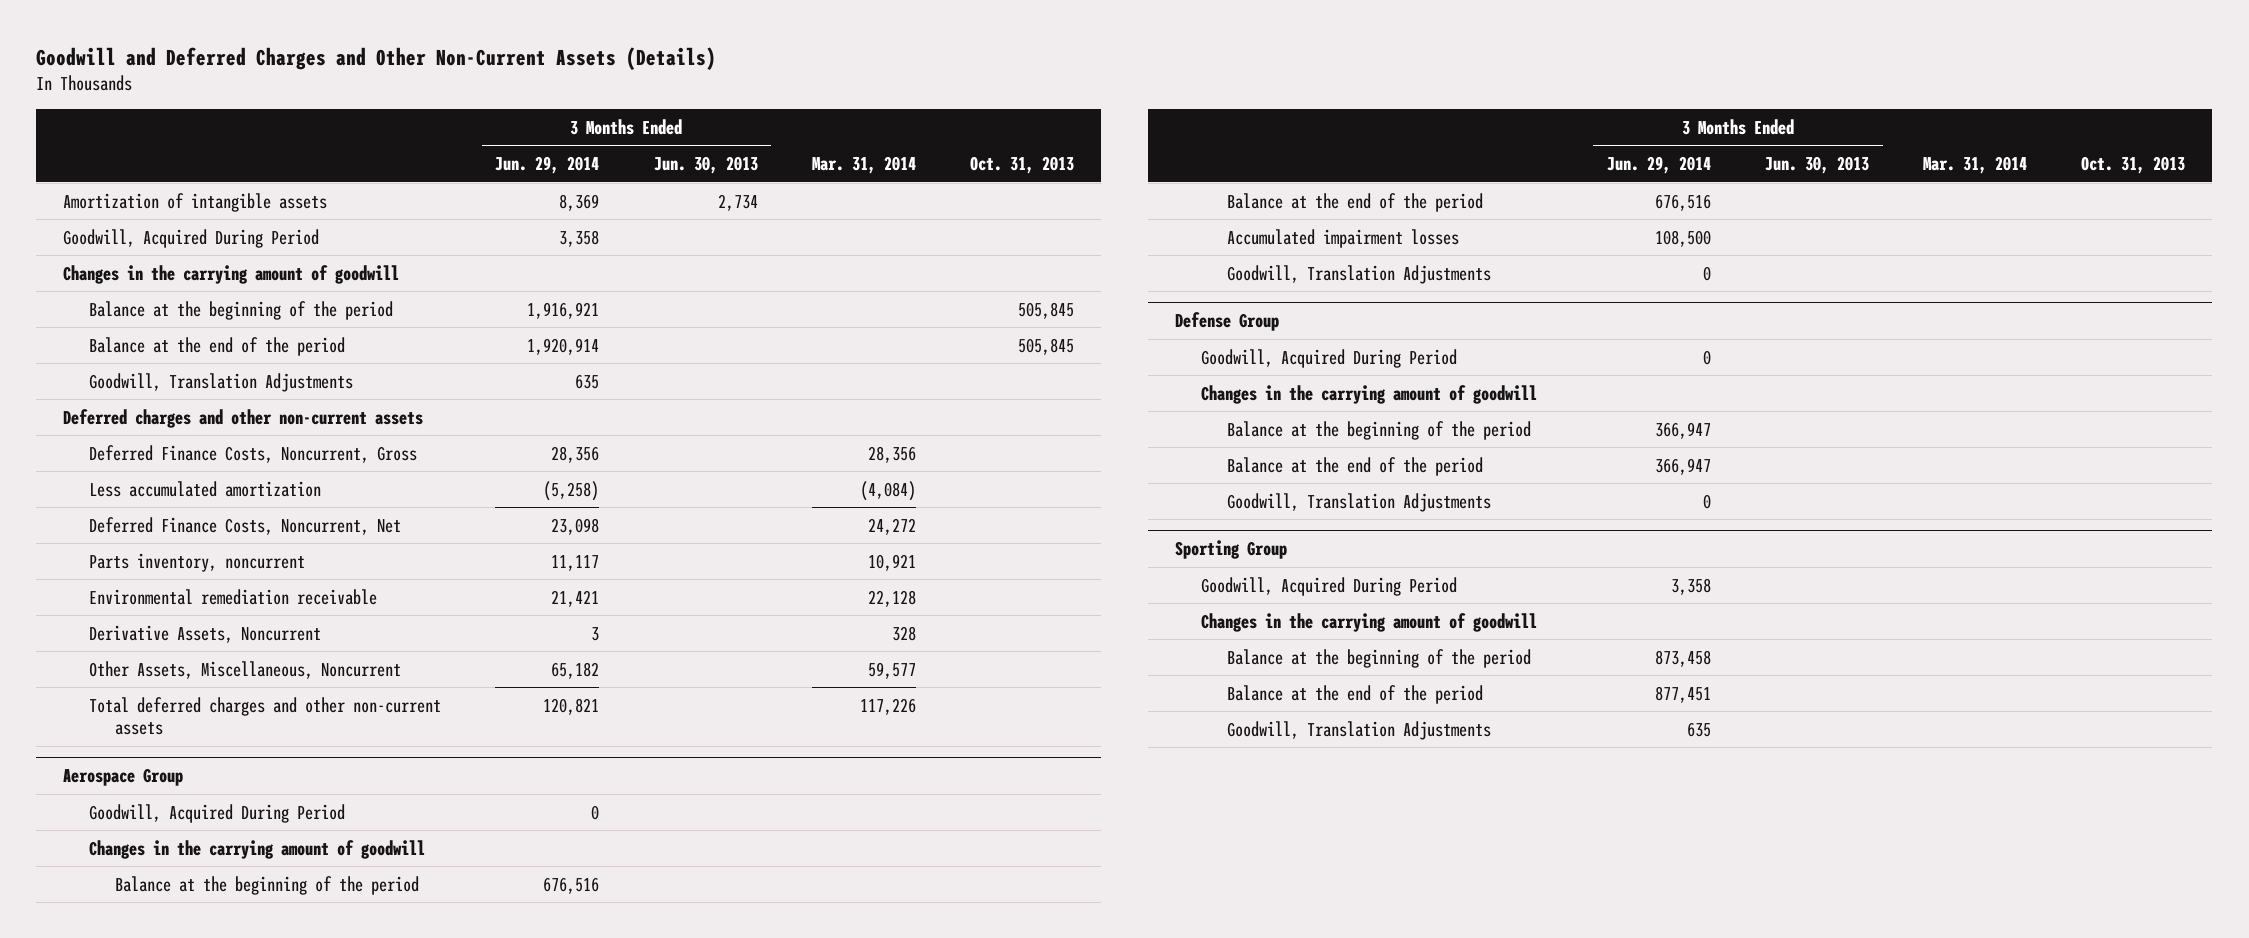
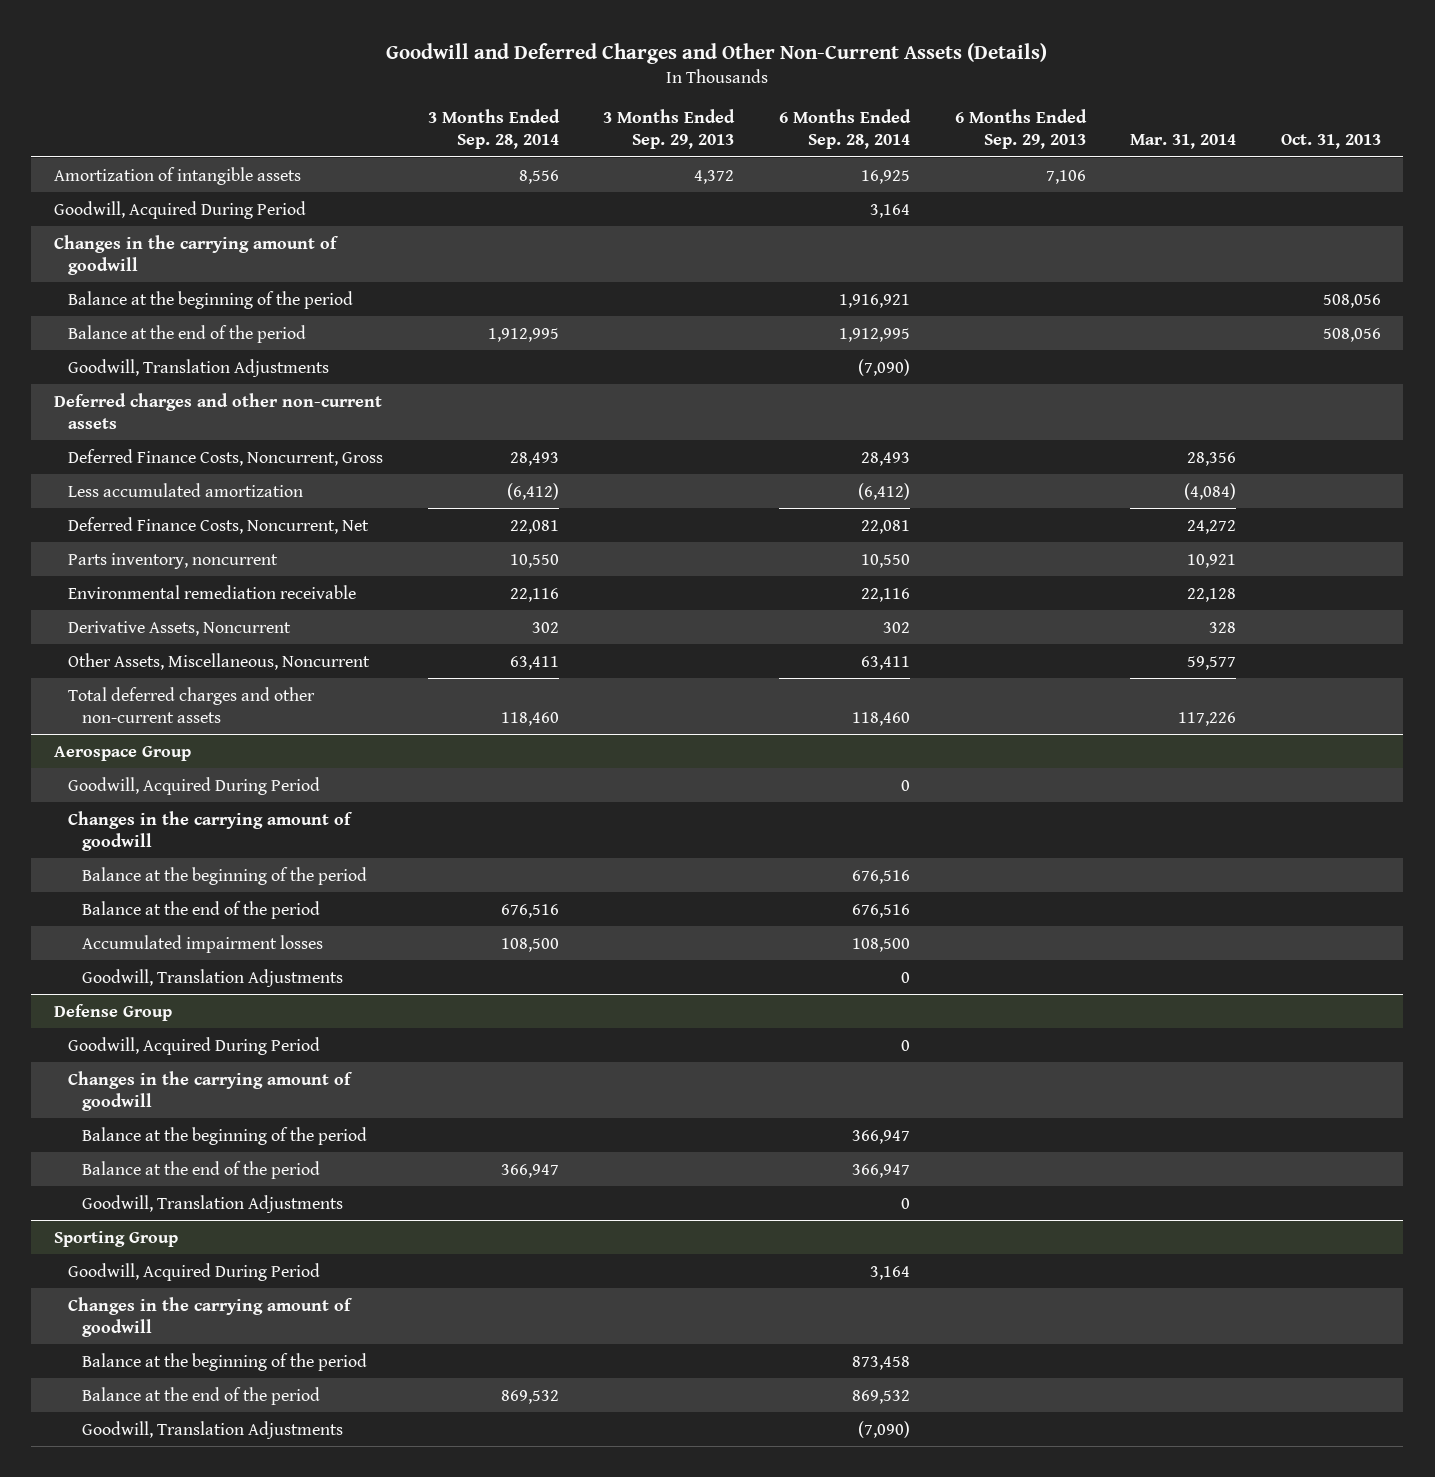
- | 3 Months Ended Jun. 29, 2014 | 3 Months Ended Jun. 30, 2013 | Mar. 31, 2014 | Oct. 31, 2013
+ | 3 Months Ended Sep. 28, 2014 | 3 Months Ended Sep. 29, 2013 | 6 Months Ended Sep. 28, 2014 | 6 Months Ended Sep. 29, 2013 | Mar. 31, 2014 | Oct. 31, 2013
- Balance at the beginning of the period | 1,916,921 | | | 505,845
- Balance at the end of the period | 1,920,914 | | | 505,845
+ Balance at the beginning of the period | | | 1,916,921 | | | 508,056
+ Balance at the end of the period | 1,912,995 | | 1,912,995 | | | 508,056

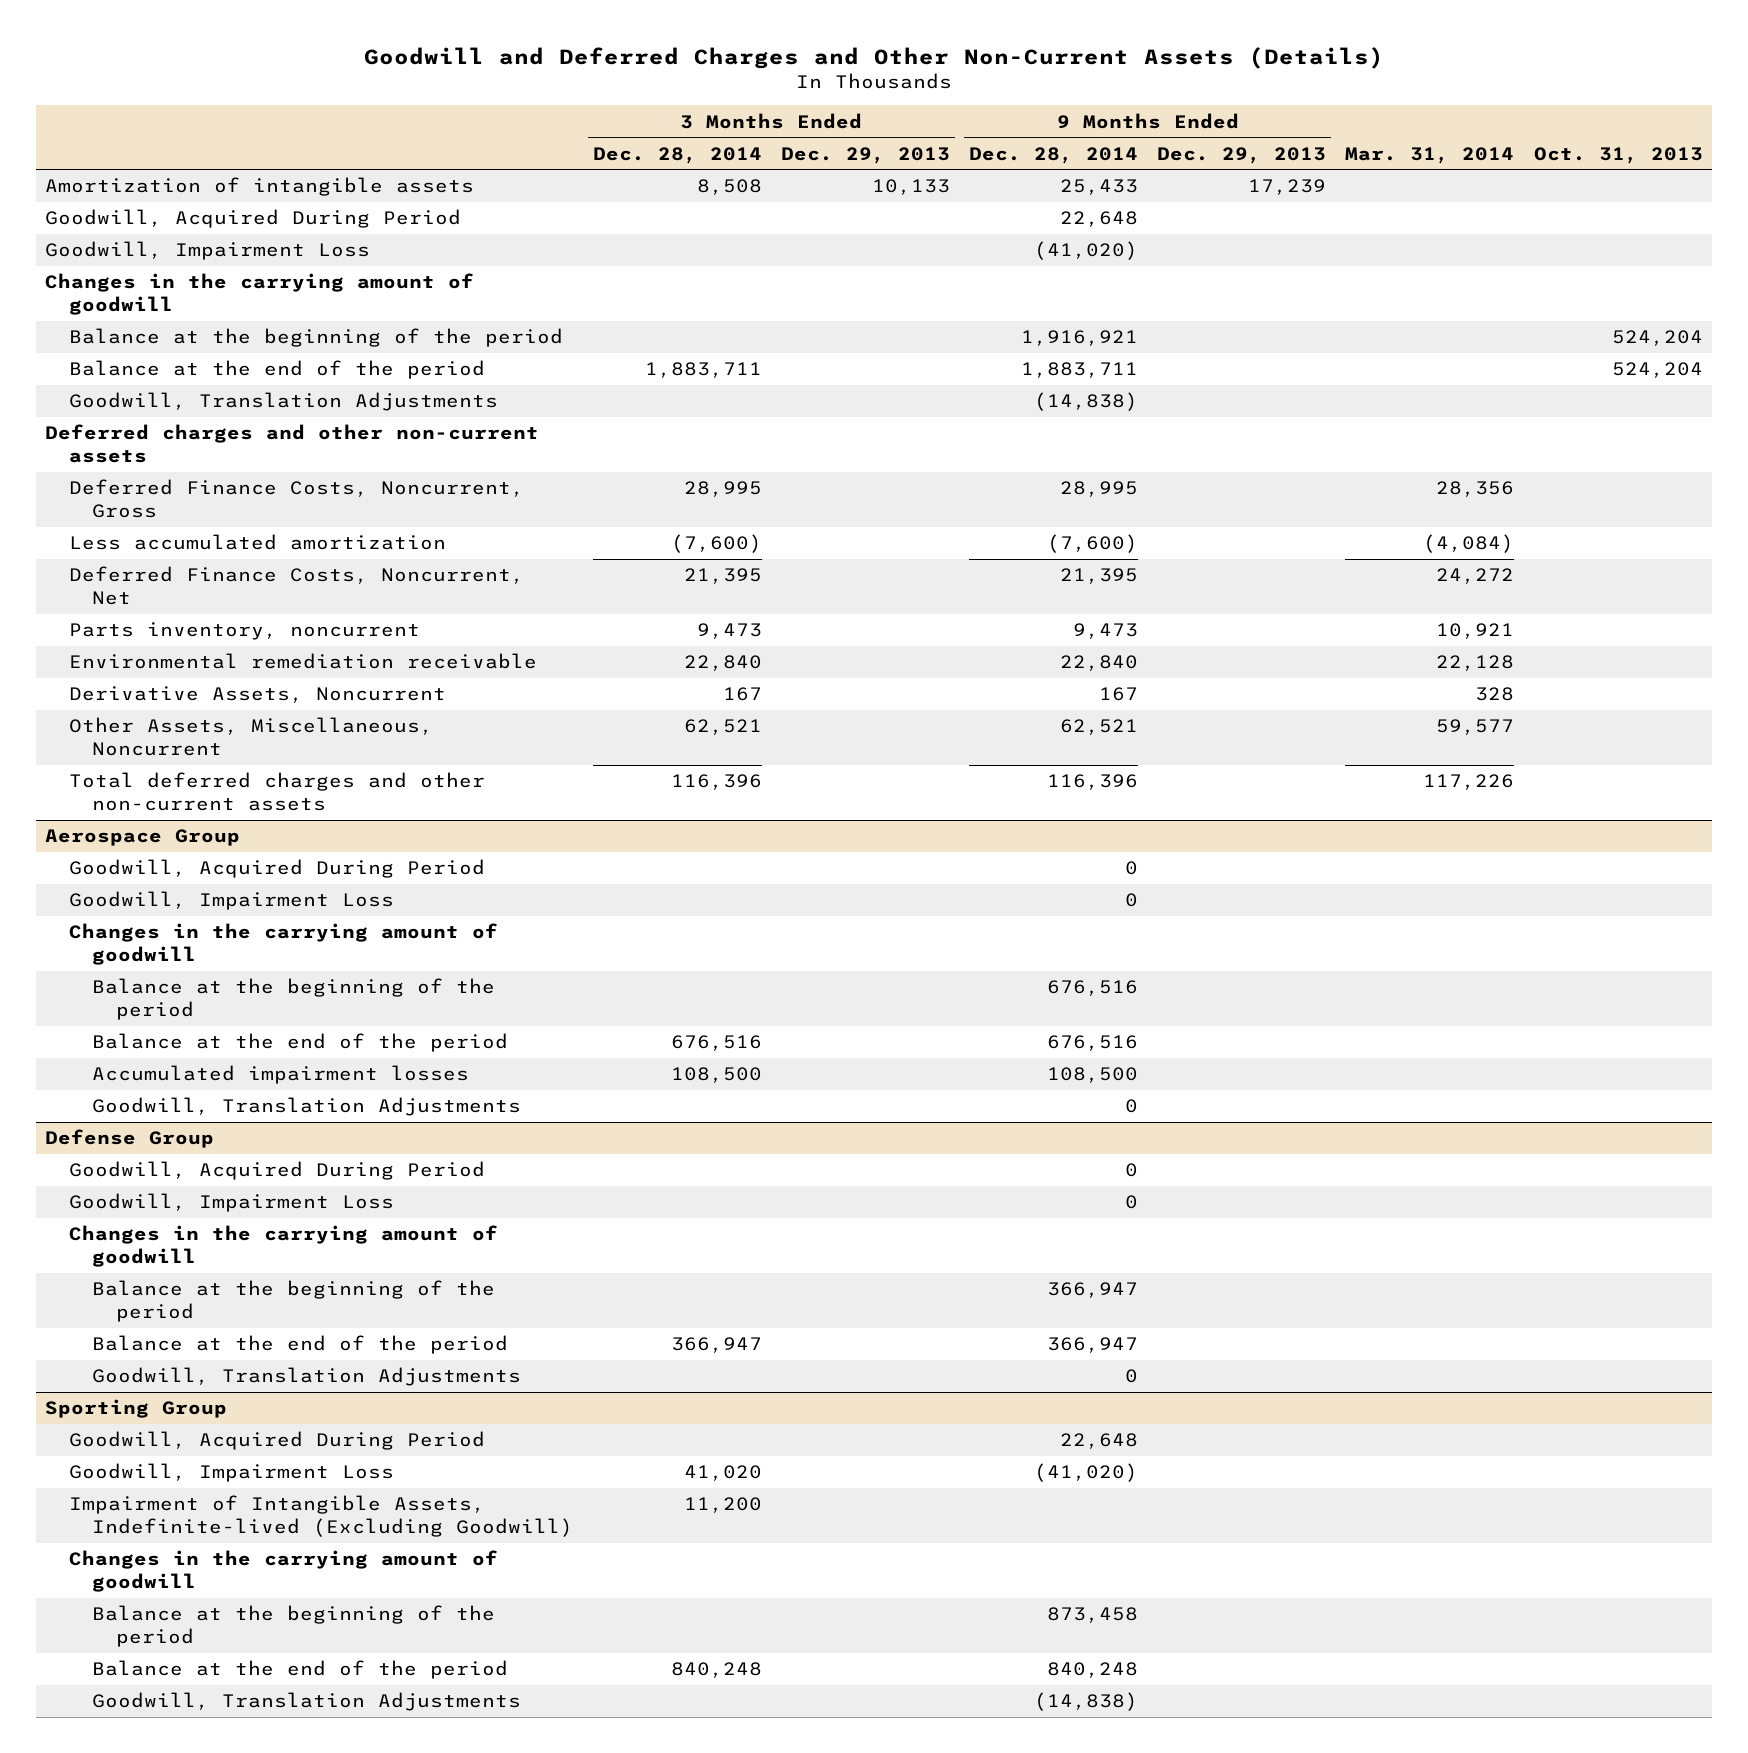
- | 3 Months Ended Sep. 28, 2014 | 3 Months Ended Sep. 29, 2013 | 6 Months Ended Sep. 28, 2014 | 6 Months Ended Sep. 29, 2013 | Mar. 31, 2014 | Oct. 31, 2013
+ | 3 Months Ended Dec. 28, 2014 | 3 Months Ended Dec. 29, 2013 | 9 Months Ended Dec. 28, 2014 | 9 Months Ended Dec. 29, 2013 | Mar. 31, 2014 | Oct. 31, 2013
+ Goodwill, Impairment Loss | | | (41,020) | | |
- Balance at the beginning of the period | | | 1,916,921 | | | 508,056
- Balance at the end of the period | 1,912,995 | | 1,912,995 | | | 508,056
+ Balance at the beginning of the period | | | 1,916,921 | | | 524,204
+ Balance at the end of the period | 1,883,711 | | 1,883,711 | | | 524,204
@ Aerospace Group
+ Goodwill, Impairment Loss | | | 0 | | |
@ Defense Group
+ Goodwill, Impairment Loss | | | 0 | | |
@ Sporting Group
+ Goodwill, Impairment Loss | 41,020 | | (41,020) | | |
+ Impairment of Intangible Assets, Indefinite-lived (Excluding Goodwill) | 11,200 | | | | |

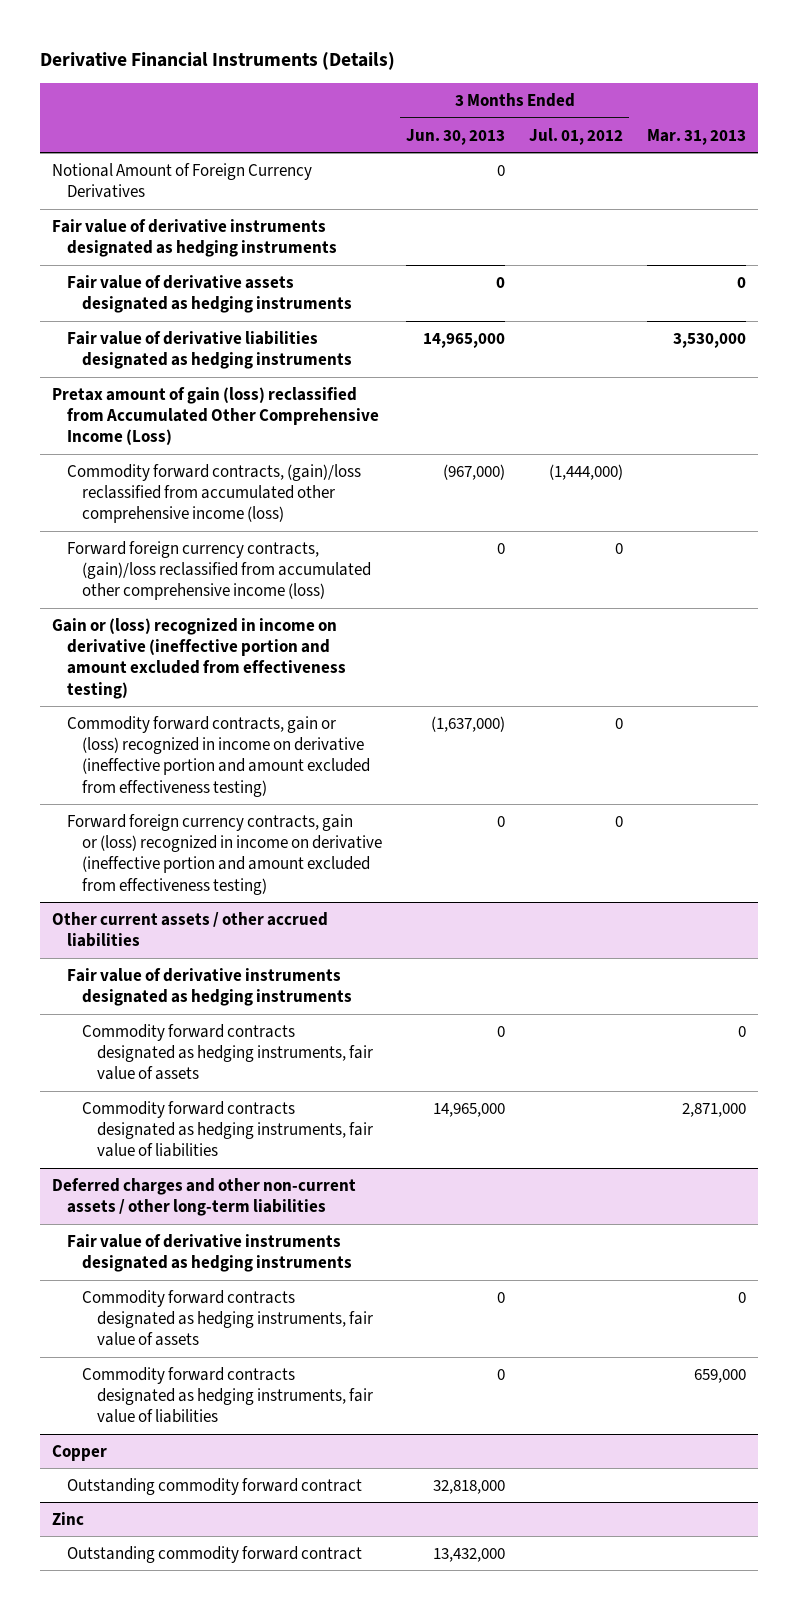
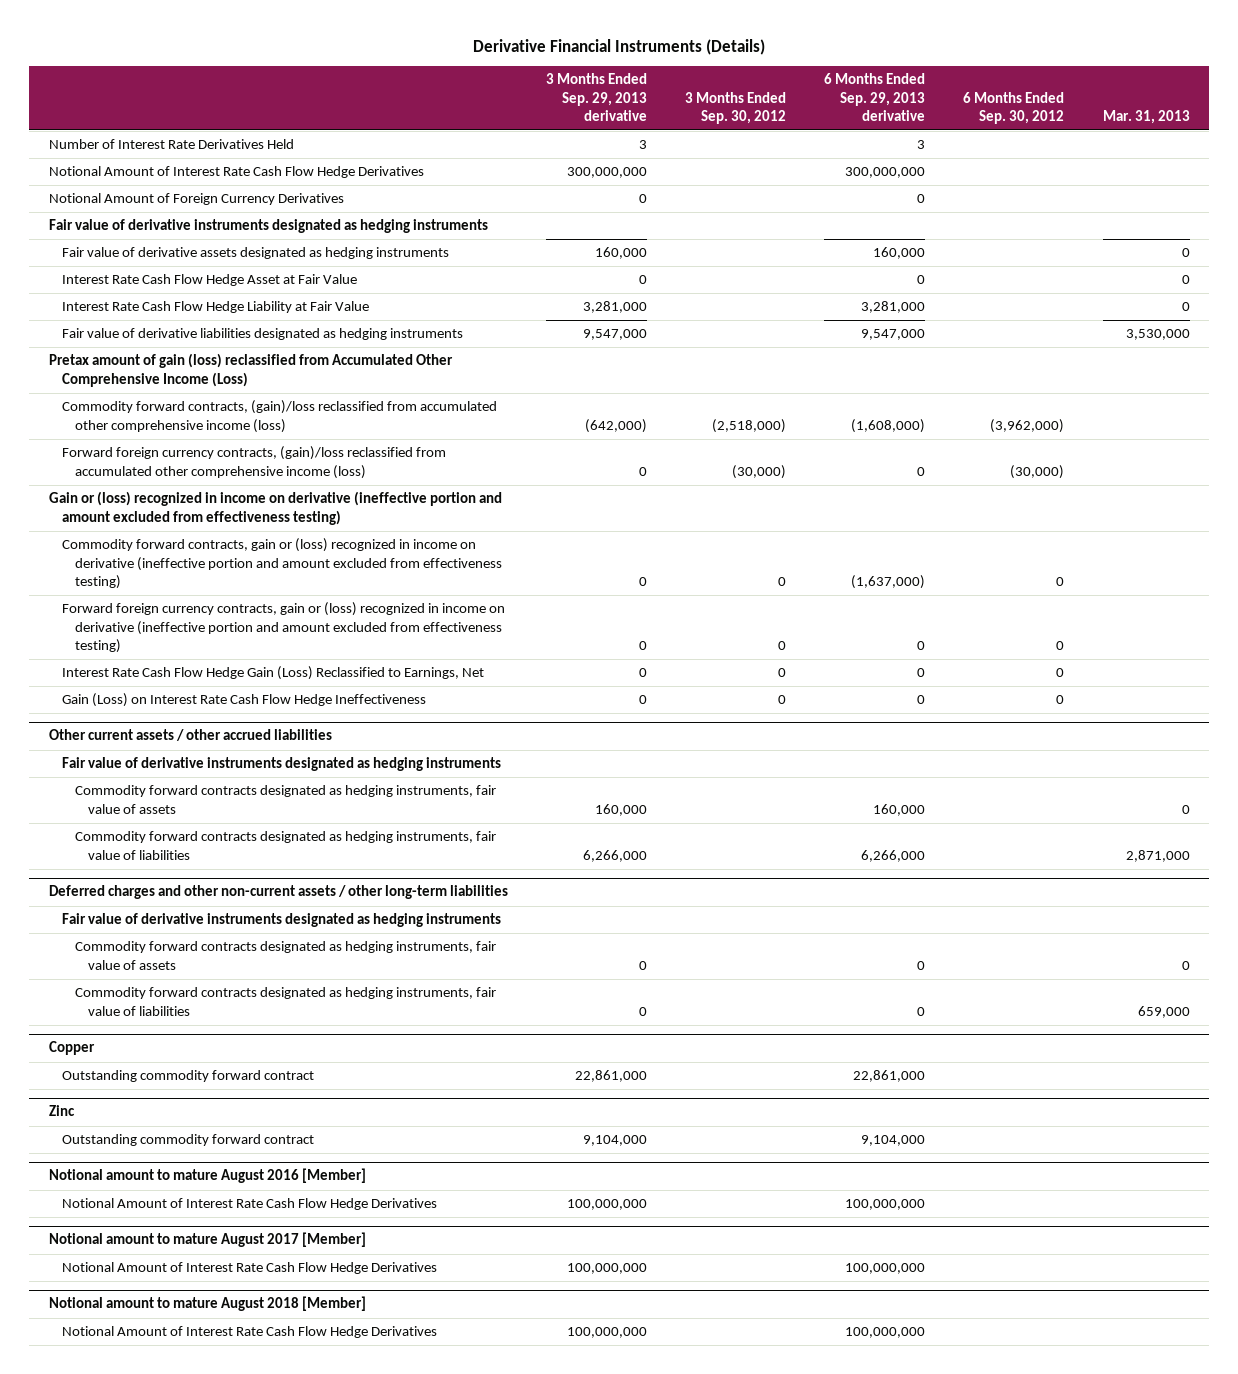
- | 3 Months Ended Jun. 30, 2013 | 3 Months Ended Jul. 01, 2012 | Mar. 31, 2013
+ | 3 Months Ended Sep. 29, 2013 derivative | 3 Months Ended Sep. 30, 2012 | 6 Months Ended Sep. 29, 2013 derivative | 6 Months Ended Sep. 30, 2012 | Mar. 31, 2013
+ Number of Interest Rate Derivatives Held | 3 | | 3 | |
+ Notional Amount of Interest Rate Cash Flow Hedge Derivatives | 300,000,000 | | 300,000,000 | |
+ Interest Rate Cash Flow Hedge Asset at Fair Value | 0 | | 0 | | 0
+ Interest Rate Cash Flow Hedge Liability at Fair Value | 3,281,000 | | 3,281,000 | | 0
+ Interest Rate Cash Flow Hedge Gain (Loss) Reclassified to Earnings, Net | 0 | 0 | 0 | 0 |
+ Gain (Loss) on Interest Rate Cash Flow Hedge Ineffectiveness | 0 | 0 | 0 | 0 |
+ Notional amount to mature August 2016 [Member]
+ Notional Amount of Interest Rate Cash Flow Hedge Derivatives | 100,000,000 | | 100,000,000 | |
+ Notional amount to mature August 2017 [Member]
+ Notional Amount of Interest Rate Cash Flow Hedge Derivatives | 100,000,000 | | 100,000,000 | |
+ Notional amount to mature August 2018 [Member]
+ Notional Amount of Interest Rate Cash Flow Hedge Derivatives | 100,000,000 | | 100,000,000 | |

